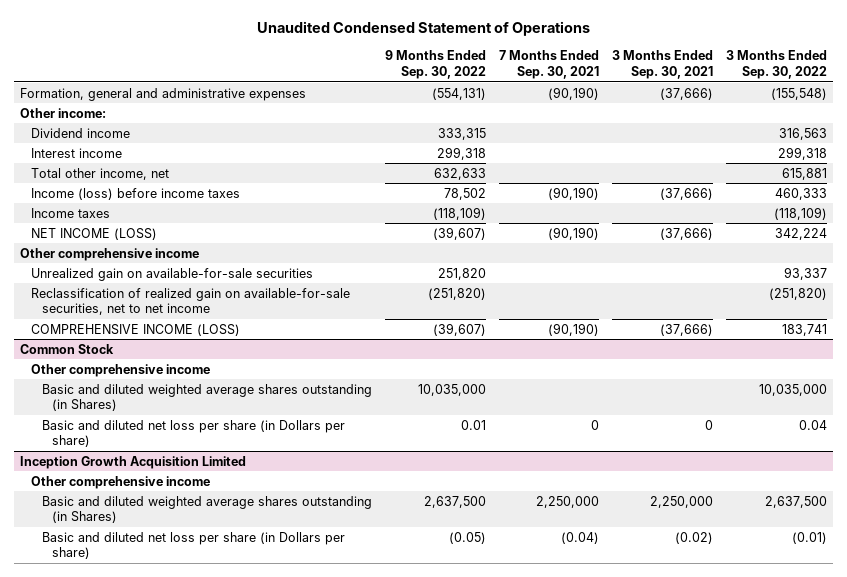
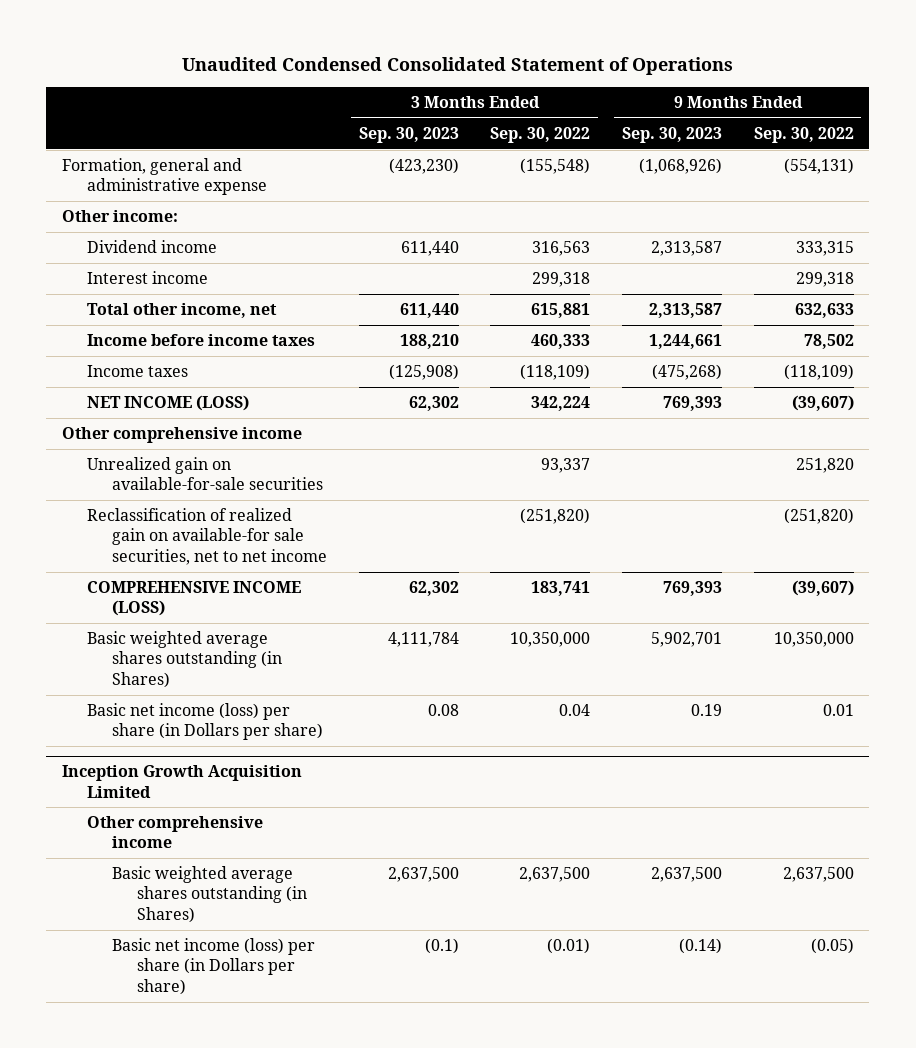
- Unaudited Condensed Statement of Operations
+ Unaudited Condensed Consolidated Statement of Operations
- | 9 Months Ended Sep. 30, 2022 | 7 Months Ended Sep. 30, 2021 | 3 Months Ended Sep. 30, 2021 | 3 Months Ended Sep. 30, 2022
+ | 3 Months Ended Sep. 30, 2023 | 3 Months Ended Sep. 30, 2022 | 9 Months Ended Sep. 30, 2023 | 9 Months Ended Sep. 30, 2022
- Formation, general and administrative expenses | (554,131) | (90,190) | (37,666) | (155,548)
+ Formation, general and administrative expense | (423,230) | (155,548) | (1,068,926) | (554,131)
- Income (loss) before income taxes | 78,502 | (90,190) | (37,666) | 460,333
+ Income before income taxes | 188,210 | 460,333 | 1,244,661 | 78,502
- Reclassification of realized gain on available-for-sale securities, net to net income | (251,820) | | | (251,820)
+ Reclassification of realized gain on available-for sale securities, net to net income | | (251,820) | | (251,820)
- Common Stock
- Other comprehensive income
- Basic and diluted weighted average shares outstanding (in Shares) | 10,035,000 | | | 10,035,000
- Basic and diluted net loss per share (in Dollars per share) | 0.01 | 0 | 0 | 0.04
+ Basic weighted average shares outstanding (in Shares) | 4,111,784 | 10,350,000 | 5,902,701 | 10,350,000
+ Basic net income (loss) per share (in Dollars per share) | 0.08 | 0.04 | 0.19 | 0.01
@ Inception Growth Acquisition Limited
- Basic and diluted weighted average shares outstanding (in Shares) | 2,637,500 | 2,250,000 | 2,250,000 | 2,637,500
- Basic and diluted net loss per share (in Dollars per share) | (0.05) | (0.04) | (0.02) | (0.01)
+ Basic weighted average shares outstanding (in Shares) | 2,637,500 | 2,637,500 | 2,637,500 | 2,637,500
+ Basic net income (loss) per share (in Dollars per share) | (0.1) | (0.01) | (0.14) | (0.05)

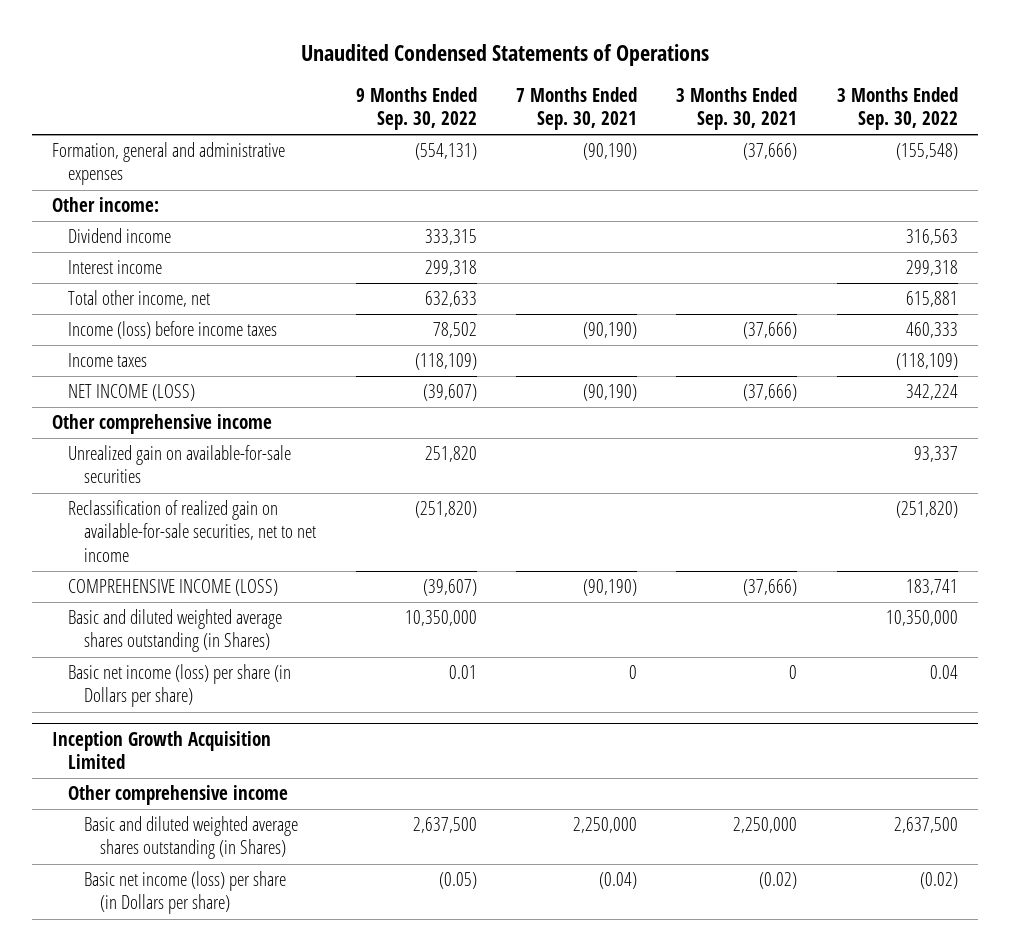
- Unaudited Condensed Consolidated Statement of Operations
+ Unaudited Condensed Statements of Operations
- | 3 Months Ended Sep. 30, 2023 | 3 Months Ended Sep. 30, 2022 | 9 Months Ended Sep. 30, 2023 | 9 Months Ended Sep. 30, 2022
+ | 9 Months Ended Sep. 30, 2022 | 7 Months Ended Sep. 30, 2021 | 3 Months Ended Sep. 30, 2021 | 3 Months Ended Sep. 30, 2022
- Formation, general and administrative expense | (423,230) | (155,548) | (1,068,926) | (554,131)
+ Formation, general and administrative expenses | (554,131) | (90,190) | (37,666) | (155,548)
- Income before income taxes | 188,210 | 460,333 | 1,244,661 | 78,502
+ Income (loss) before income taxes | 78,502 | (90,190) | (37,666) | 460,333
- Reclassification of realized gain on available-for sale securities, net to net income | | (251,820) | | (251,820)
+ Reclassification of realized gain on available-for-sale securities, net to net income | (251,820) | | | (251,820)
- Basic weighted average shares outstanding (in Shares) | 4,111,784 | 10,350,000 | 5,902,701 | 10,350,000
+ Basic and diluted weighted average shares outstanding (in Shares) | 10,350,000 | | | 10,350,000
@ Inception Growth Acquisition Limited
- Basic weighted average shares outstanding (in Shares) | 2,637,500 | 2,637,500 | 2,637,500 | 2,637,500
- Basic net income (loss) per share (in Dollars per share) | (0.1) | (0.01) | (0.14) | (0.05)
+ Basic and diluted weighted average shares outstanding (in Shares) | 2,637,500 | 2,250,000 | 2,250,000 | 2,637,500
+ Basic net income (loss) per share (in Dollars per share) | (0.05) | (0.04) | (0.02) | (0.02)

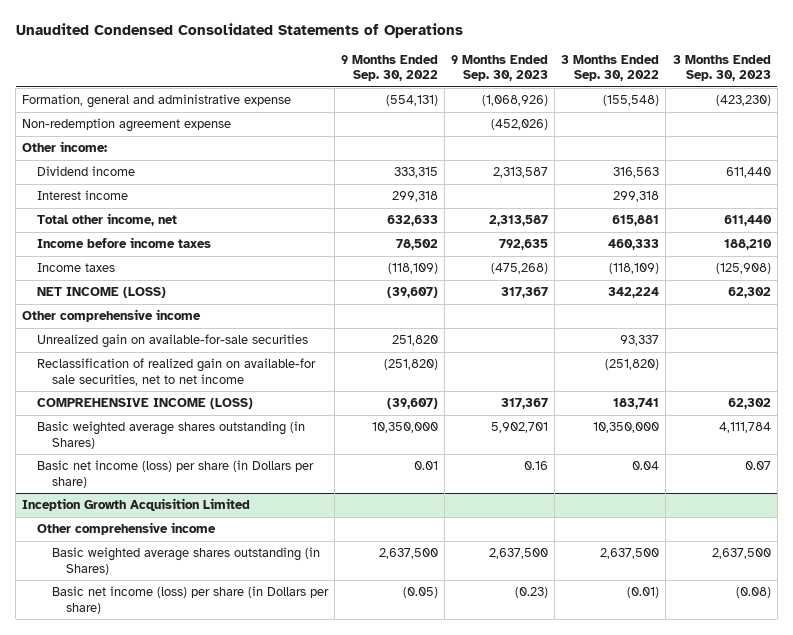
- Unaudited Condensed Statements of Operations
+ Unaudited Condensed Consolidated Statements of Operations
- | 9 Months Ended Sep. 30, 2022 | 7 Months Ended Sep. 30, 2021 | 3 Months Ended Sep. 30, 2021 | 3 Months Ended Sep. 30, 2022
+ | 9 Months Ended Sep. 30, 2022 | 9 Months Ended Sep. 30, 2023 | 3 Months Ended Sep. 30, 2022 | 3 Months Ended Sep. 30, 2023
- Formation, general and administrative expenses | (554,131) | (90,190) | (37,666) | (155,548)
+ Formation, general and administrative expense | (554,131) | (1,068,926) | (155,548) | (423,230)
+ Non-redemption agreement expense | | (452,026) | |
- Income (loss) before income taxes | 78,502 | (90,190) | (37,666) | 460,333
+ Income before income taxes | 78,502 | 792,635 | 460,333 | 188,210
- Reclassification of realized gain on available-for-sale securities, net to net income | (251,820) | | | (251,820)
+ Reclassification of realized gain on available-for sale securities, net to net income | (251,820) | | (251,820) |
- Basic and diluted weighted average shares outstanding (in Shares) | 10,350,000 | | | 10,350,000
+ Basic weighted average shares outstanding (in Shares) | 10,350,000 | 5,902,701 | 10,350,000 | 4,111,784
@ Inception Growth Acquisition Limited
- Basic and diluted weighted average shares outstanding (in Shares) | 2,637,500 | 2,250,000 | 2,250,000 | 2,637,500
- Basic net income (loss) per share (in Dollars per share) | (0.05) | (0.04) | (0.02) | (0.02)
+ Basic weighted average shares outstanding (in Shares) | 2,637,500 | 2,637,500 | 2,637,500 | 2,637,500
+ Basic net income (loss) per share (in Dollars per share) | (0.05) | (0.23) | (0.01) | (0.08)

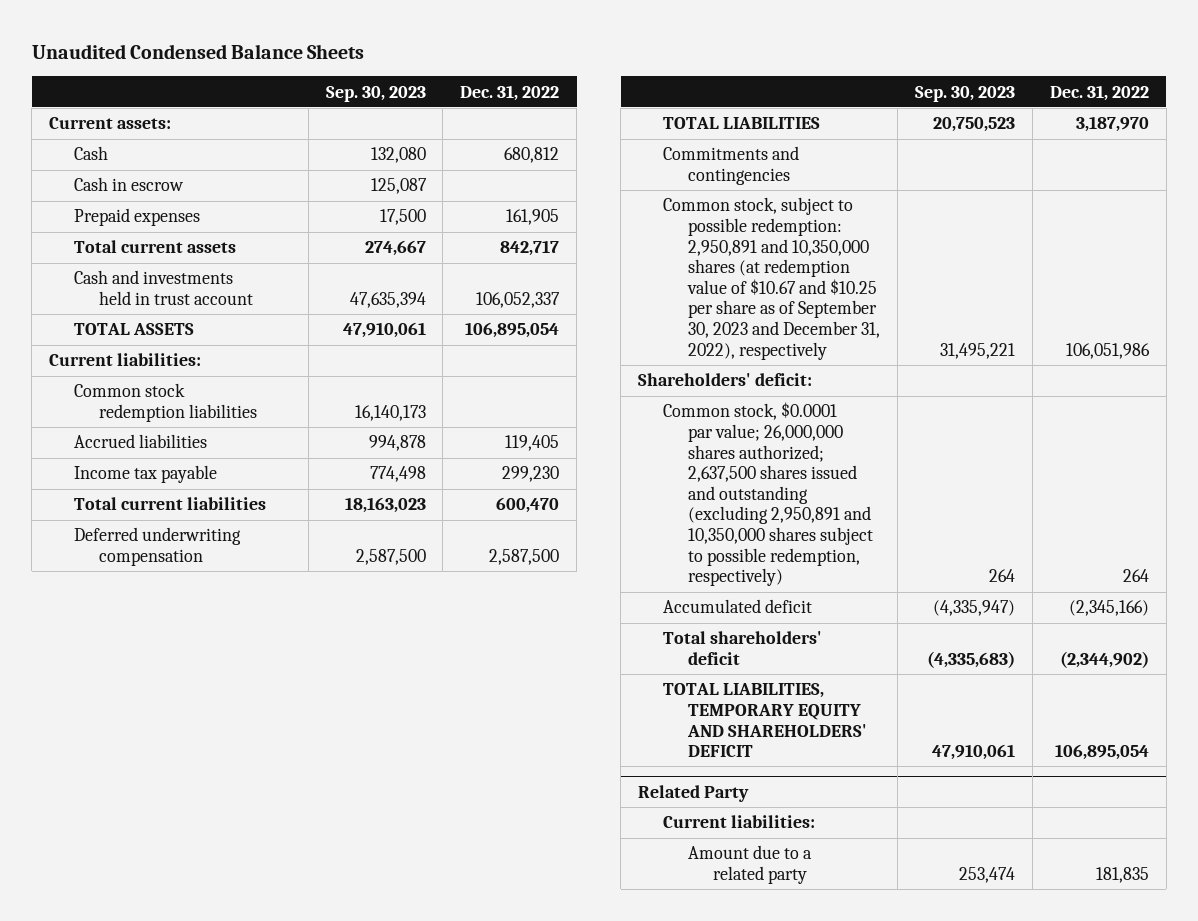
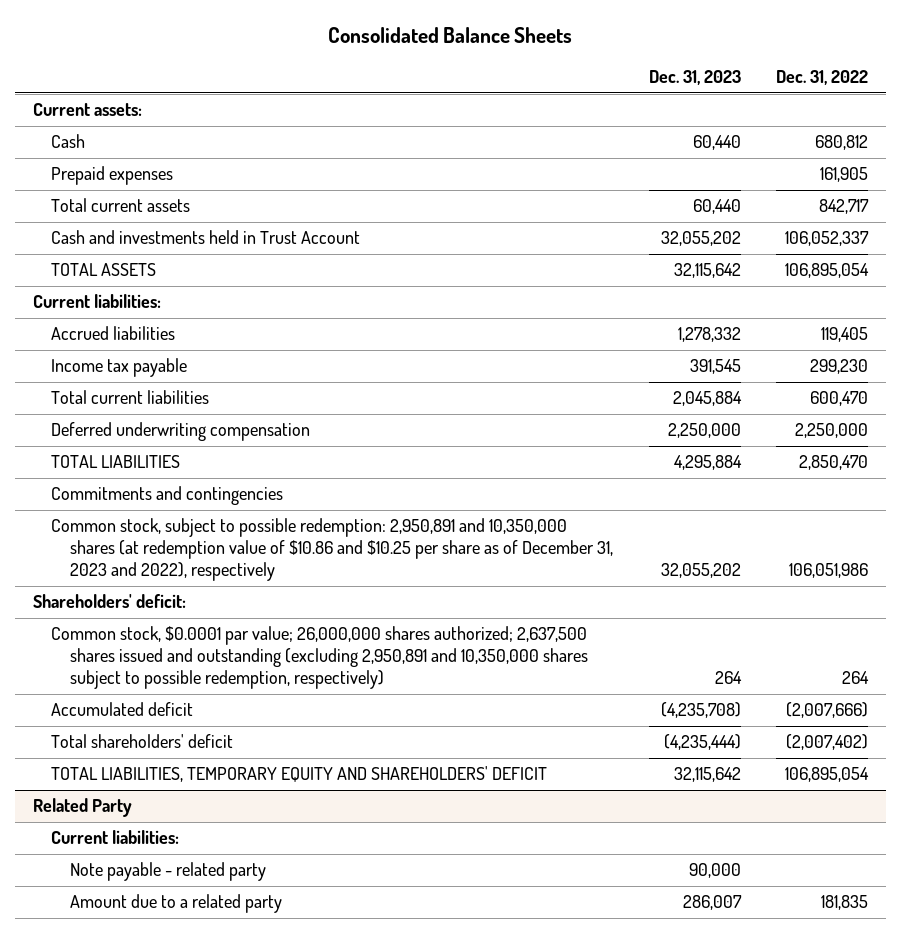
- Unaudited Condensed Balance Sheets
+ Consolidated Balance Sheets
- | Sep. 30, 2023 | Dec. 31, 2022
+ | Dec. 31, 2023 | Dec. 31, 2022
- Cash in escrow | 125,087 |
- Cash and investments held in trust account | 47,635,394 | 106,052,337
+ Cash and investments held in Trust Account | 32,055,202 | 106,052,337
- Common stock redemption liabilities | 16,140,173 |
- Deferred underwriting compensation | 2,587,500 | 2,587,500
- TOTAL LIABILITIES | 20,750,523 | 3,187,970
+ Deferred underwriting compensation | 2,250,000 | 2,250,000
+ TOTAL LIABILITIES | 4,295,884 | 2,850,470
- Common stock, subject to possible redemption: 2,950,891 and 10,350,000 shares (at redemption value of $10.67 and $10.25 per share as of September 30, 2023 and December 31, 2022), respectively | 31,495,221 | 106,051,986
+ Common stock, subject to possible redemption: 2,950,891 and 10,350,000 shares (at redemption value of $10.86 and $10.25 per share as of December 31, 2023 and 2022), respectively | 32,055,202 | 106,051,986
- Accumulated deficit | (4,335,947) | (2,345,166)
- Total shareholders' deficit | (4,335,683) | (2,344,902)
+ Accumulated deficit | (4,235,708) | (2,007,666)
+ Total shareholders' deficit | (4,235,444) | (2,007,402)
@ Related Party
+ Note payable - related party | 90,000 |

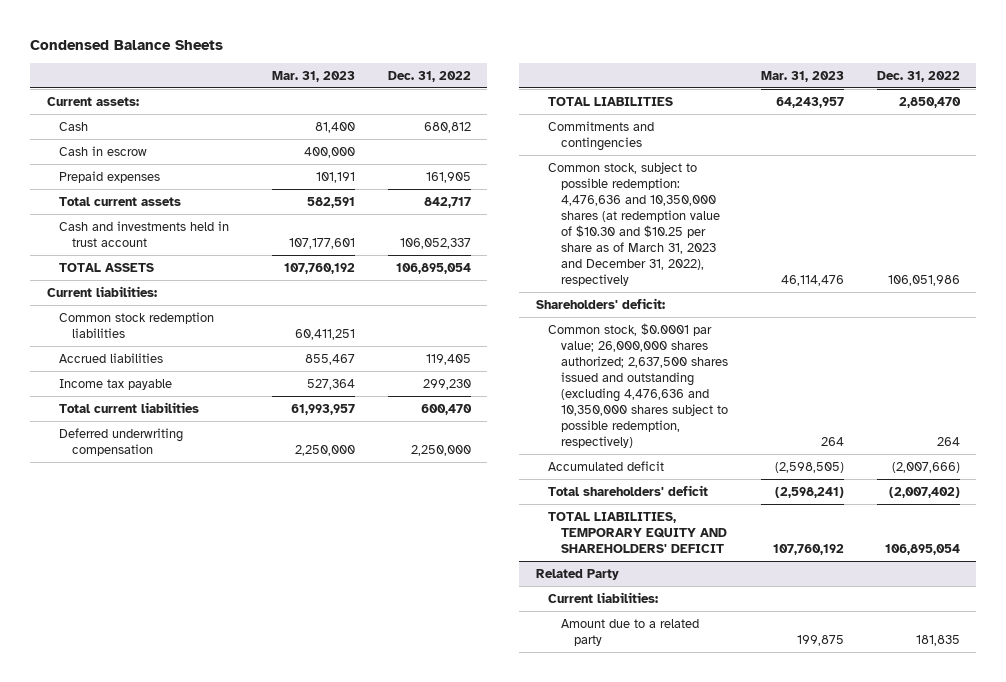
- Consolidated Balance Sheets
+ Condensed Balance Sheets
- | Dec. 31, 2023 | Dec. 31, 2022
+ | Mar. 31, 2023 | Dec. 31, 2022
+ Cash in escrow | 400,000 |
- Cash and investments held in Trust Account | 32,055,202 | 106,052,337
+ Cash and investments held in trust account | 107,177,601 | 106,052,337
+ Common stock redemption liabilities | 60,411,251 |
- Common stock, subject to possible redemption: 2,950,891 and 10,350,000 shares (at redemption value of $10.86 and $10.25 per share as of December 31, 2023 and 2022), respectively | 32,055,202 | 106,051,986
+ Common stock, subject to possible redemption: 4,476,636 and 10,350,000 shares (at redemption value of $10.30 and $10.25 per share as of March 31, 2023 and December 31, 2022), respectively | 46,114,476 | 106,051,986
- Common stock, $0.0001 par value; 26,000,000 shares authorized; 2,637,500 shares issued and outstanding (excluding 2,950,891 and 10,350,000 shares subject to possible redemption, respectively) | 264 | 264
+ Common stock, $0.0001 par value; 26,000,000 shares authorized; 2,637,500 shares issued and outstanding (excluding 4,476,636 and 10,350,000 shares subject to possible redemption, respectively) | 264 | 264
@ Related Party
- Note payable - related party | 90,000 |

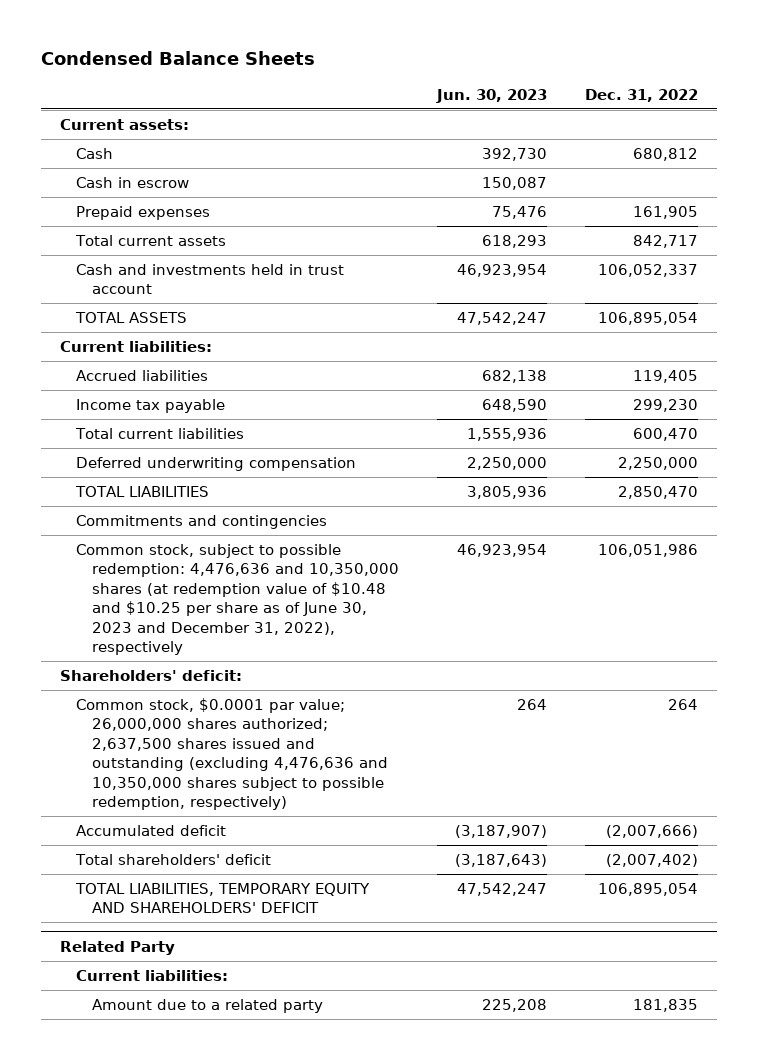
- | Mar. 31, 2023 | Dec. 31, 2022
+ | Jun. 30, 2023 | Dec. 31, 2022
- Common stock redemption liabilities | 60,411,251 |
- Common stock, subject to possible redemption: 4,476,636 and 10,350,000 shares (at redemption value of $10.30 and $10.25 per share as of March 31, 2023 and December 31, 2022), respectively | 46,114,476 | 106,051,986
+ Common stock, subject to possible redemption: 4,476,636 and 10,350,000 shares (at redemption value of $10.48 and $10.25 per share as of June 30, 2023 and December 31, 2022), respectively | 46,923,954 | 106,051,986

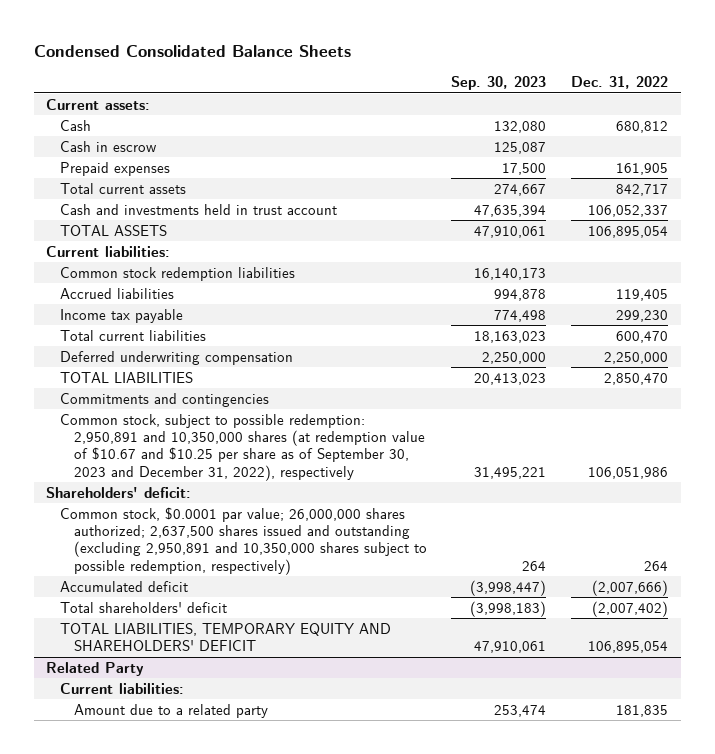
- Condensed Balance Sheets
+ Condensed Consolidated Balance Sheets
- | Jun. 30, 2023 | Dec. 31, 2022
+ | Sep. 30, 2023 | Dec. 31, 2022
+ Common stock redemption liabilities | 16,140,173 |
- Common stock, subject to possible redemption: 4,476,636 and 10,350,000 shares (at redemption value of $10.48 and $10.25 per share as of June 30, 2023 and December 31, 2022), respectively | 46,923,954 | 106,051,986
+ Common stock, subject to possible redemption: 2,950,891 and 10,350,000 shares (at redemption value of $10.67 and $10.25 per share as of September 30, 2023 and December 31, 2022), respectively | 31,495,221 | 106,051,986
- Common stock, $0.0001 par value; 26,000,000 shares authorized; 2,637,500 shares issued and outstanding (excluding 4,476,636 and 10,350,000 shares subject to possible redemption, respectively) | 264 | 264
+ Common stock, $0.0001 par value; 26,000,000 shares authorized; 2,637,500 shares issued and outstanding (excluding 2,950,891 and 10,350,000 shares subject to possible redemption, respectively) | 264 | 264

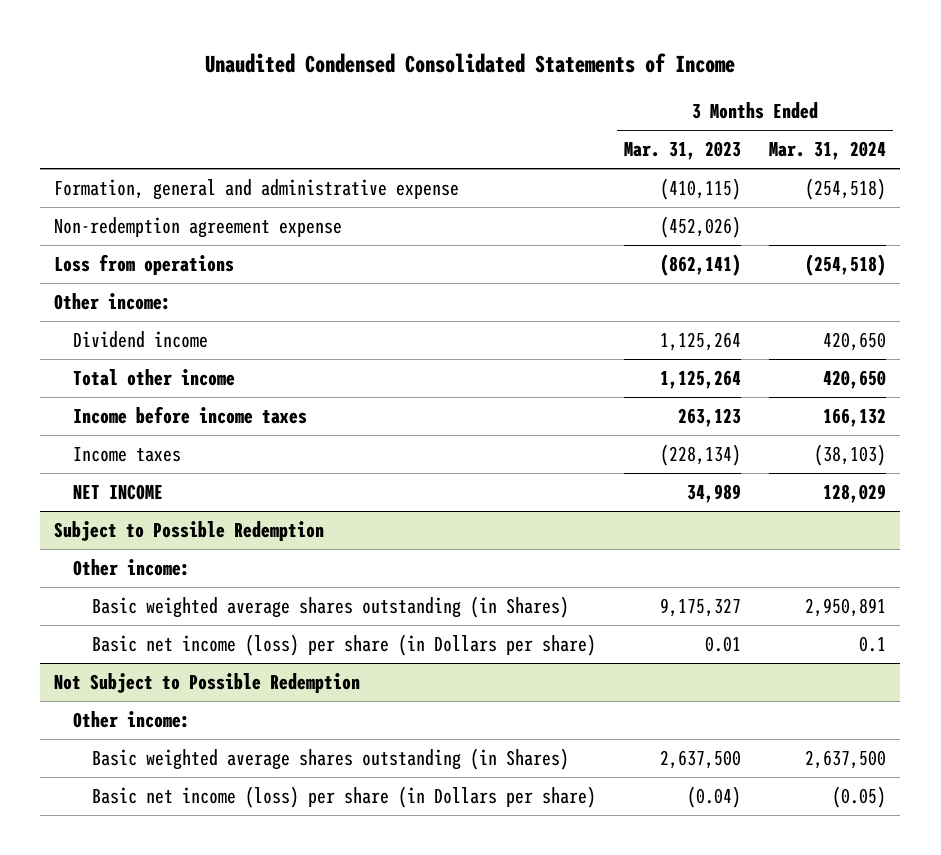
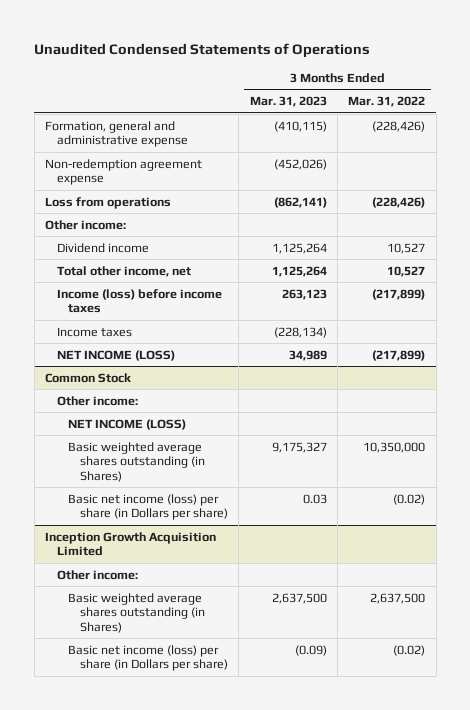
- Unaudited Condensed Consolidated Statements of Income
+ Unaudited Condensed Statements of Operations
- | 3 Months Ended Mar. 31, 2023 | 3 Months Ended Mar. 31, 2024
+ | 3 Months Ended Mar. 31, 2023 | 3 Months Ended Mar. 31, 2022
- Total other income | 1,125,264 | 420,650
- Income before income taxes | 263,123 | 166,132
+ Total other income, net | 1,125,264 | 10,527
+ Income (loss) before income taxes | 263,123 | (217,899)
- NET INCOME | 34,989 | 128,029
- Subject to Possible Redemption
+ NET INCOME (LOSS) | 34,989 | (217,899)
+ Common Stock
+ NET INCOME (LOSS)
- Basic net income (loss) per share (in Dollars per share) | 0.01 | 0.1
- Not Subject to Possible Redemption
+ Basic net income (loss) per share (in Dollars per share) | 0.03 | (0.02)
+ Inception Growth Acquisition Limited
- Basic net income (loss) per share (in Dollars per share) | (0.04) | (0.05)
+ Basic net income (loss) per share (in Dollars per share) | (0.09) | (0.02)

